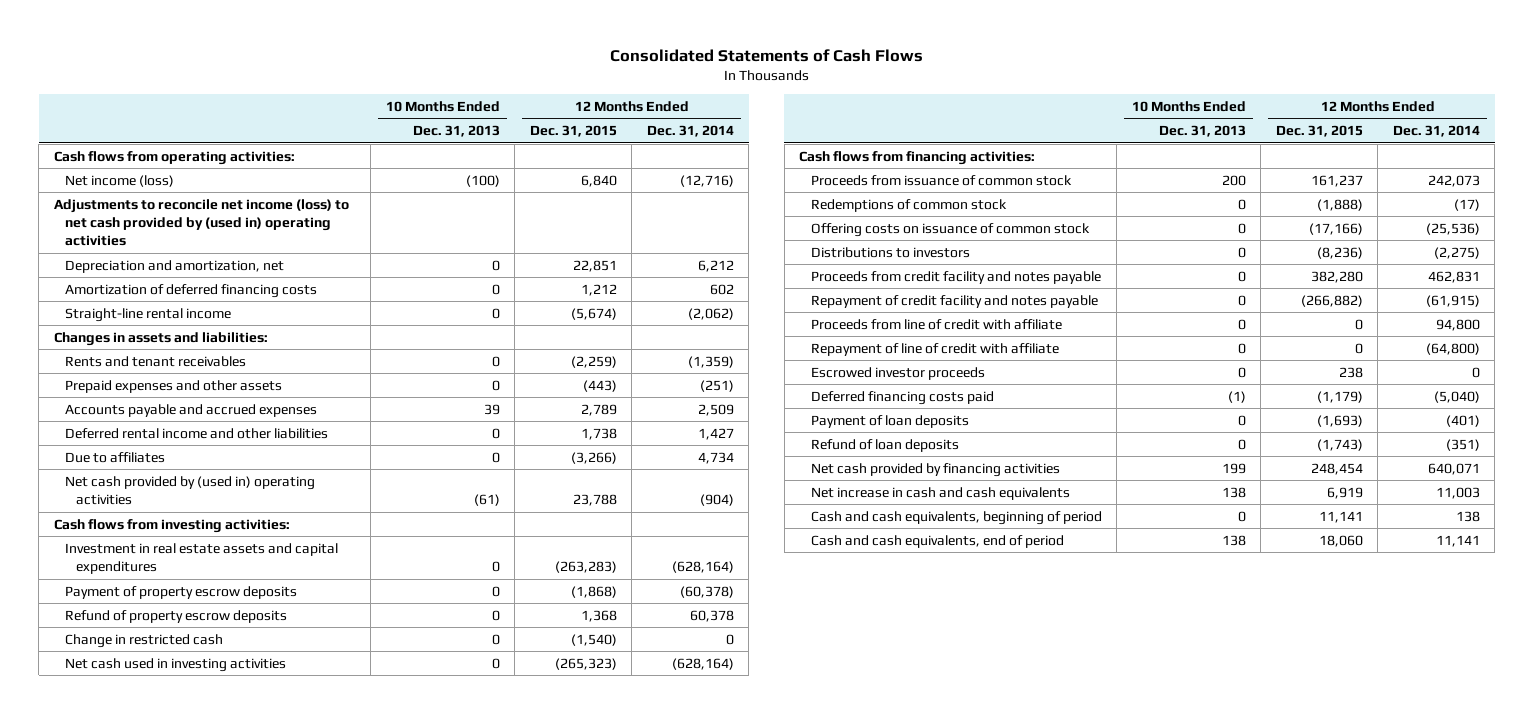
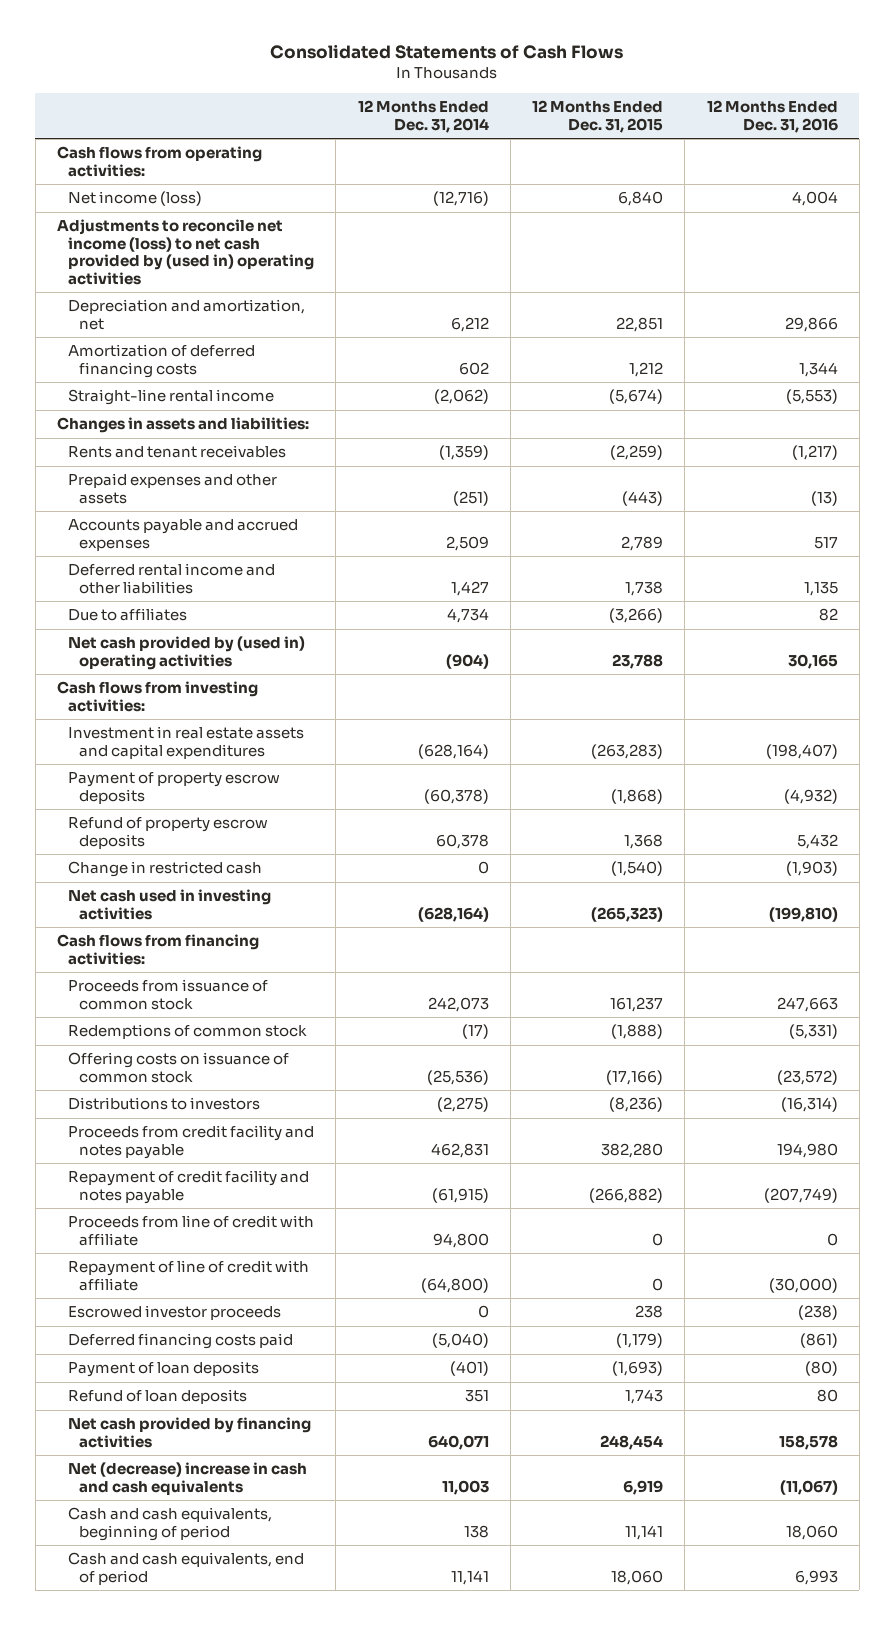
- | 10 Months Ended Dec. 31, 2013 | 12 Months Ended Dec. 31, 2015 | 12 Months Ended Dec. 31, 2014
+ | 12 Months Ended Dec. 31, 2014 | 12 Months Ended Dec. 31, 2015 | 12 Months Ended Dec. 31, 2016
- Refund of loan deposits | 0 | (1,743) | (351)
+ Refund of loan deposits | 351 | 1,743 | 80
- Net increase in cash and cash equivalents | 138 | 6,919 | 11,003
+ Net (decrease) increase in cash and cash equivalents | 11,003 | 6,919 | (11,067)

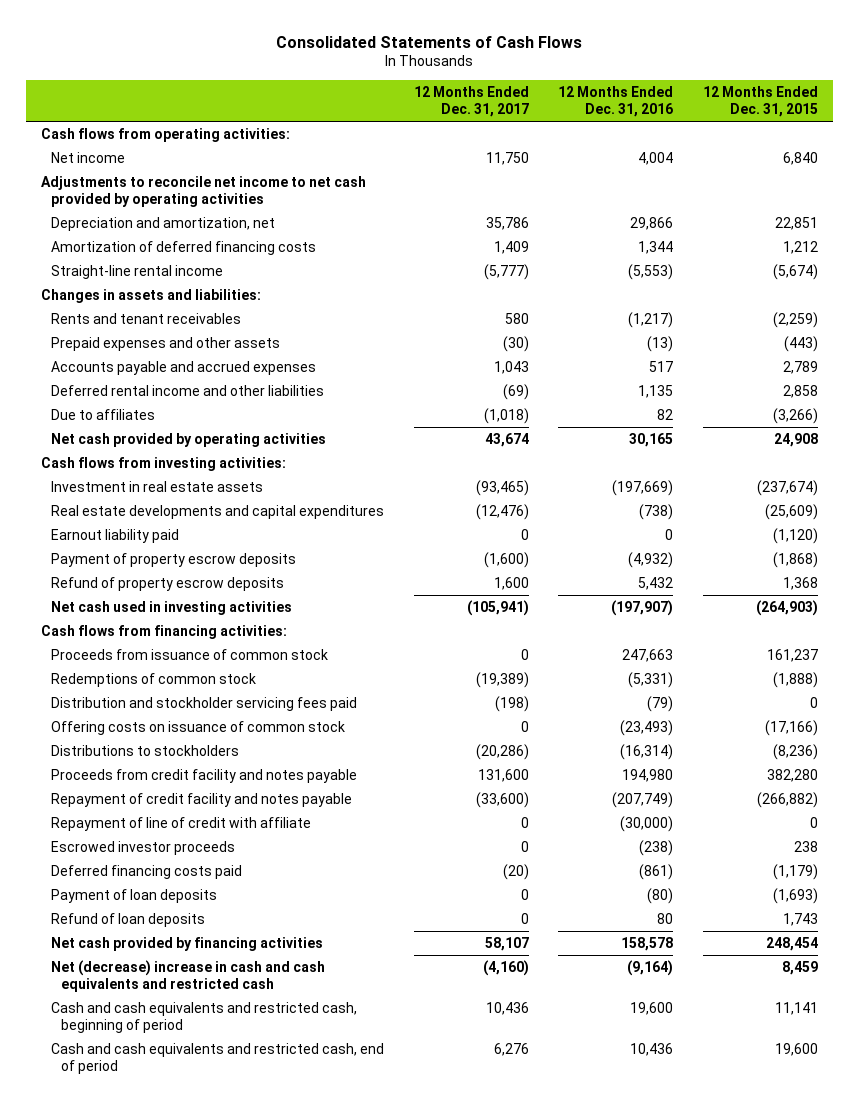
- | 12 Months Ended Dec. 31, 2014 | 12 Months Ended Dec. 31, 2015 | 12 Months Ended Dec. 31, 2016
+ | 12 Months Ended Dec. 31, 2017 | 12 Months Ended Dec. 31, 2016 | 12 Months Ended Dec. 31, 2015
- Net income (loss) | (12,716) | 6,840 | 4,004
- Adjustments to reconcile net income (loss) to net cash provided by (used in) operating activities
+ Net income | 11,750 | 4,004 | 6,840
+ Adjustments to reconcile net income to net cash provided by operating activities
- Deferred rental income and other liabilities | 1,427 | 1,738 | 1,135
+ Deferred rental income and other liabilities | (69) | 1,135 | 2,858
- Net cash provided by (used in) operating activities | (904) | 23,788 | 30,165
+ Net cash provided by operating activities | 43,674 | 30,165 | 24,908
- Investment in real estate assets and capital expenditures | (628,164) | (263,283) | (198,407)
+ Investment in real estate assets | (93,465) | (197,669) | (237,674)
+ Real estate developments and capital expenditures | (12,476) | (738) | (25,609)
+ Earnout liability paid | 0 | 0 | (1,120)
- Change in restricted cash | 0 | (1,540) | (1,903)
- Net cash used in investing activities | (628,164) | (265,323) | (199,810)
+ Net cash used in investing activities | (105,941) | (197,907) | (264,903)
- Offering costs on issuance of common stock | (25,536) | (17,166) | (23,572)
- Distributions to investors | (2,275) | (8,236) | (16,314)
+ Distribution and stockholder servicing fees paid | (198) | (79) | 0
+ Offering costs on issuance of common stock | 0 | (23,493) | (17,166)
+ Distributions to stockholders | (20,286) | (16,314) | (8,236)
- Proceeds from line of credit with affiliate | 94,800 | 0 | 0
- Net (decrease) increase in cash and cash equivalents | 11,003 | 6,919 | (11,067)
- Cash and cash equivalents, beginning of period | 138 | 11,141 | 18,060
- Cash and cash equivalents, end of period | 11,141 | 18,060 | 6,993
+ Net (decrease) increase in cash and cash equivalents and restricted cash | (4,160) | (9,164) | 8,459
+ Cash and cash equivalents and restricted cash, beginning of period | 10,436 | 19,600 | 11,141
+ Cash and cash equivalents and restricted cash, end of period | 6,276 | 10,436 | 19,600

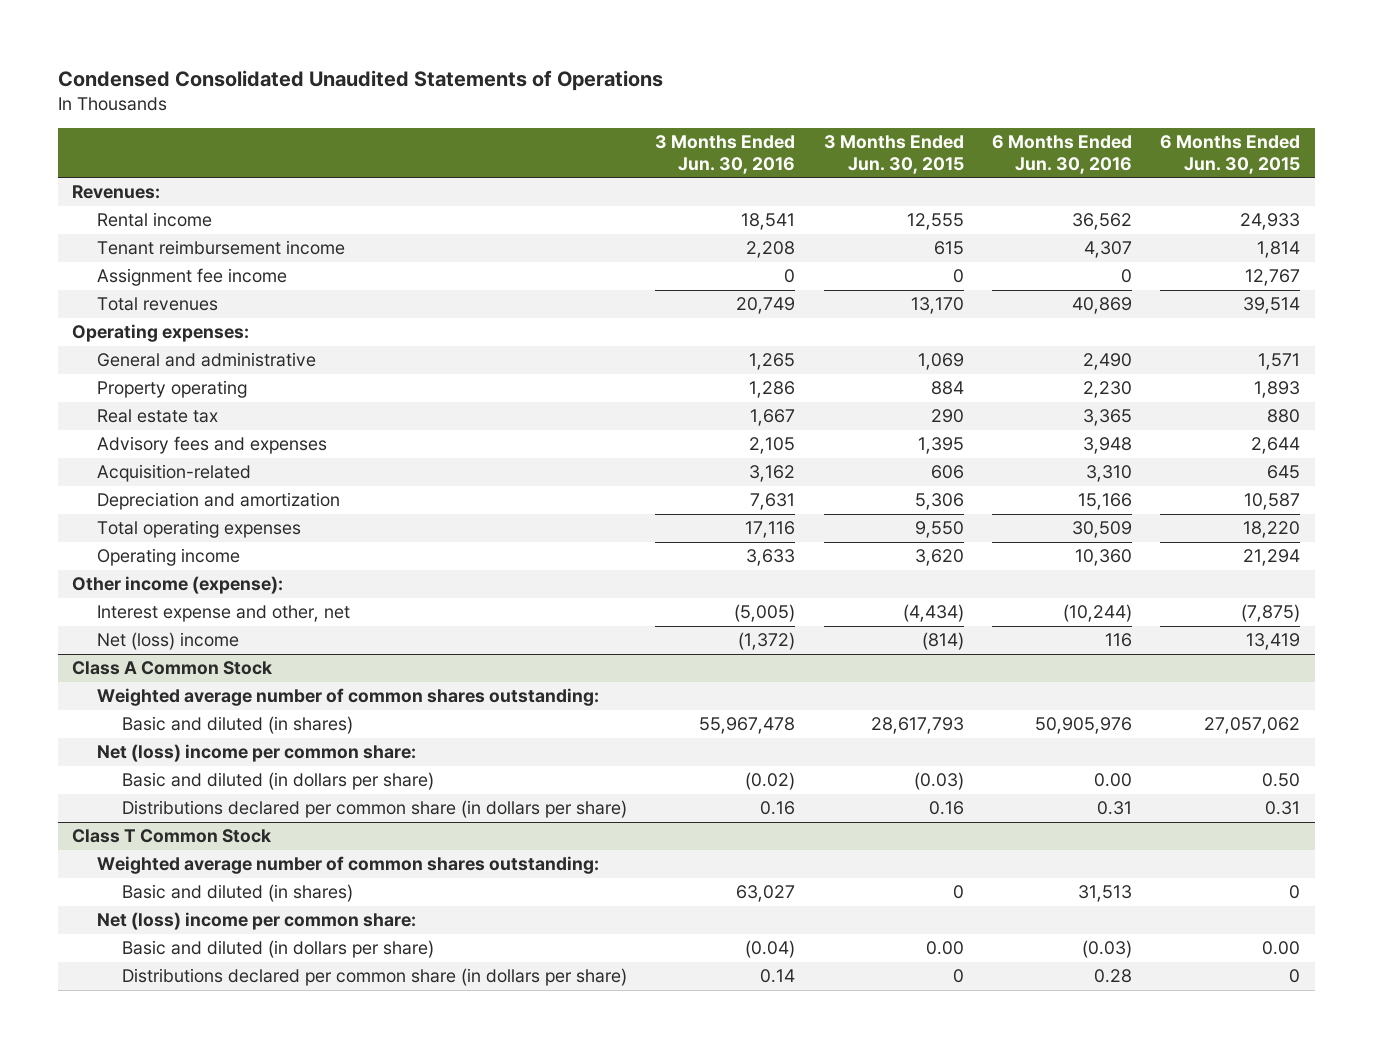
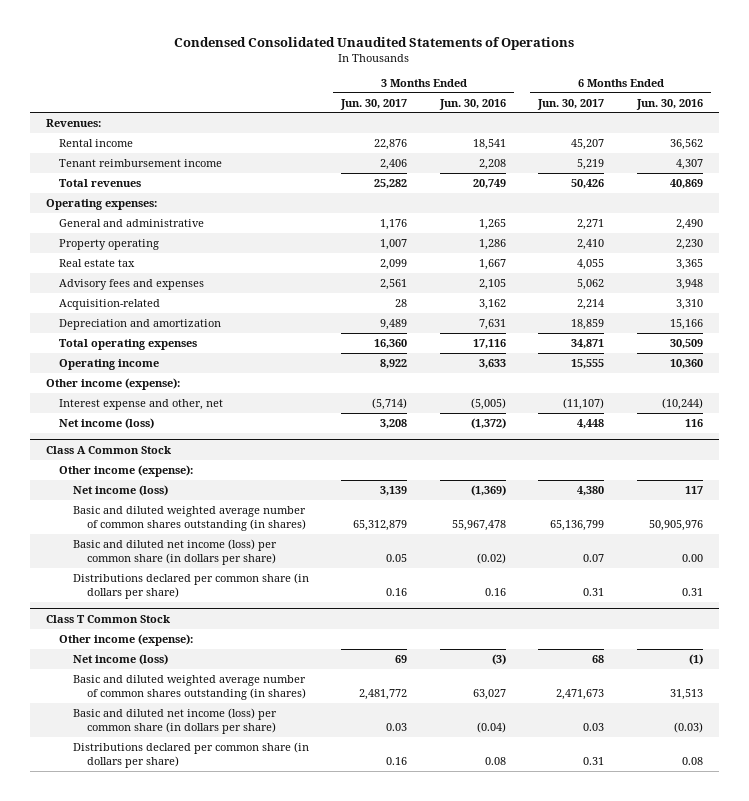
- | 3 Months Ended Jun. 30, 2016 | 3 Months Ended Jun. 30, 2015 | 6 Months Ended Jun. 30, 2016 | 6 Months Ended Jun. 30, 2015
+ | 3 Months Ended Jun. 30, 2017 | 3 Months Ended Jun. 30, 2016 | 6 Months Ended Jun. 30, 2017 | 6 Months Ended Jun. 30, 2016
- Assignment fee income | 0 | 0 | 0 | 12,767
- Net (loss) income | (1,372) | (814) | 116 | 13,419
+ Net income (loss) | 3,208 | (1,372) | 4,448 | 116
@ Class A Common Stock
- Weighted average number of common shares outstanding:
- Basic and diluted (in shares) | 55,967,478 | 28,617,793 | 50,905,976 | 27,057,062
- Net (loss) income per common share:
- Basic and diluted (in dollars per share) | (0.02) | (0.03) | 0.00 | 0.50
+ Other income (expense):
+ Net income (loss) | 3,139 | (1,369) | 4,380 | 117
+ Basic and diluted weighted average number of common shares outstanding (in shares) | 65,312,879 | 55,967,478 | 65,136,799 | 50,905,976
+ Basic and diluted net income (loss) per common share (in dollars per share) | 0.05 | (0.02) | 0.07 | 0.00
@ Class T Common Stock
- Weighted average number of common shares outstanding:
- Basic and diluted (in shares) | 63,027 | 0 | 31,513 | 0
- Net (loss) income per common share:
- Basic and diluted (in dollars per share) | (0.04) | 0.00 | (0.03) | 0.00
- Distributions declared per common share (in dollars per share) | 0.14 | 0 | 0.28 | 0
+ Other income (expense):
+ Net income (loss) | 69 | (3) | 68 | (1)
+ Basic and diluted weighted average number of common shares outstanding (in shares) | 2,481,772 | 63,027 | 2,471,673 | 31,513
+ Basic and diluted net income (loss) per common share (in dollars per share) | 0.03 | (0.04) | 0.03 | (0.03)
+ Distributions declared per common share (in dollars per share) | 0.16 | 0.08 | 0.31 | 0.08

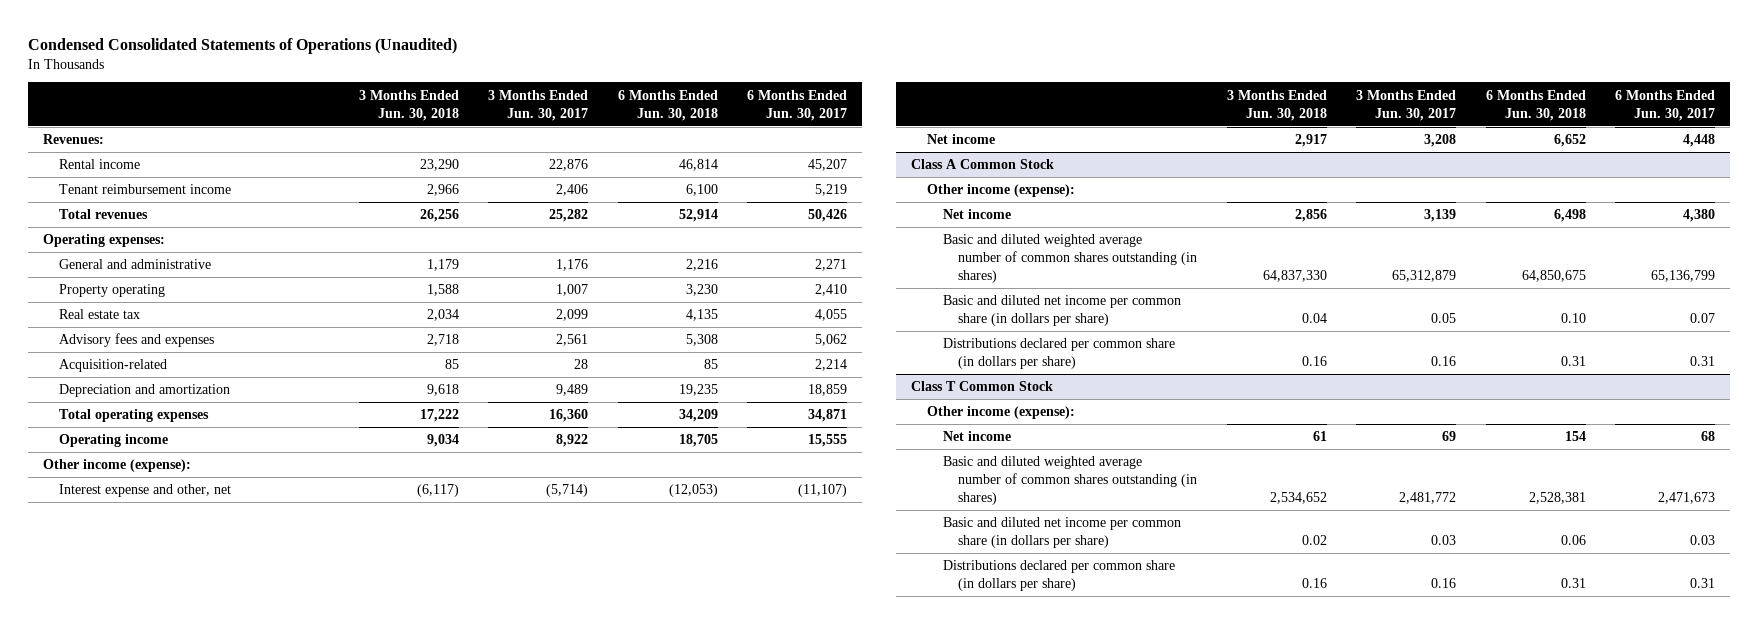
- Condensed Consolidated Unaudited Statements of Operations
+ Condensed Consolidated Statements of Operations (Unaudited)
- | 3 Months Ended Jun. 30, 2017 | 3 Months Ended Jun. 30, 2016 | 6 Months Ended Jun. 30, 2017 | 6 Months Ended Jun. 30, 2016
+ | 3 Months Ended Jun. 30, 2018 | 3 Months Ended Jun. 30, 2017 | 6 Months Ended Jun. 30, 2018 | 6 Months Ended Jun. 30, 2017
- Net income (loss) | 3,208 | (1,372) | 4,448 | 116
+ Net income | 2,917 | 3,208 | 6,652 | 4,448
@ Class A Common Stock
- Net income (loss) | 3,139 | (1,369) | 4,380 | 117
+ Net income | 2,856 | 3,139 | 6,498 | 4,380
- Basic and diluted net income (loss) per common share (in dollars per share) | 0.05 | (0.02) | 0.07 | 0.00
+ Basic and diluted net income per common share (in dollars per share) | 0.04 | 0.05 | 0.10 | 0.07
@ Class T Common Stock
- Net income (loss) | 69 | (3) | 68 | (1)
+ Net income | 61 | 69 | 154 | 68
- Basic and diluted net income (loss) per common share (in dollars per share) | 0.03 | (0.04) | 0.03 | (0.03)
+ Basic and diluted net income per common share (in dollars per share) | 0.02 | 0.03 | 0.06 | 0.03

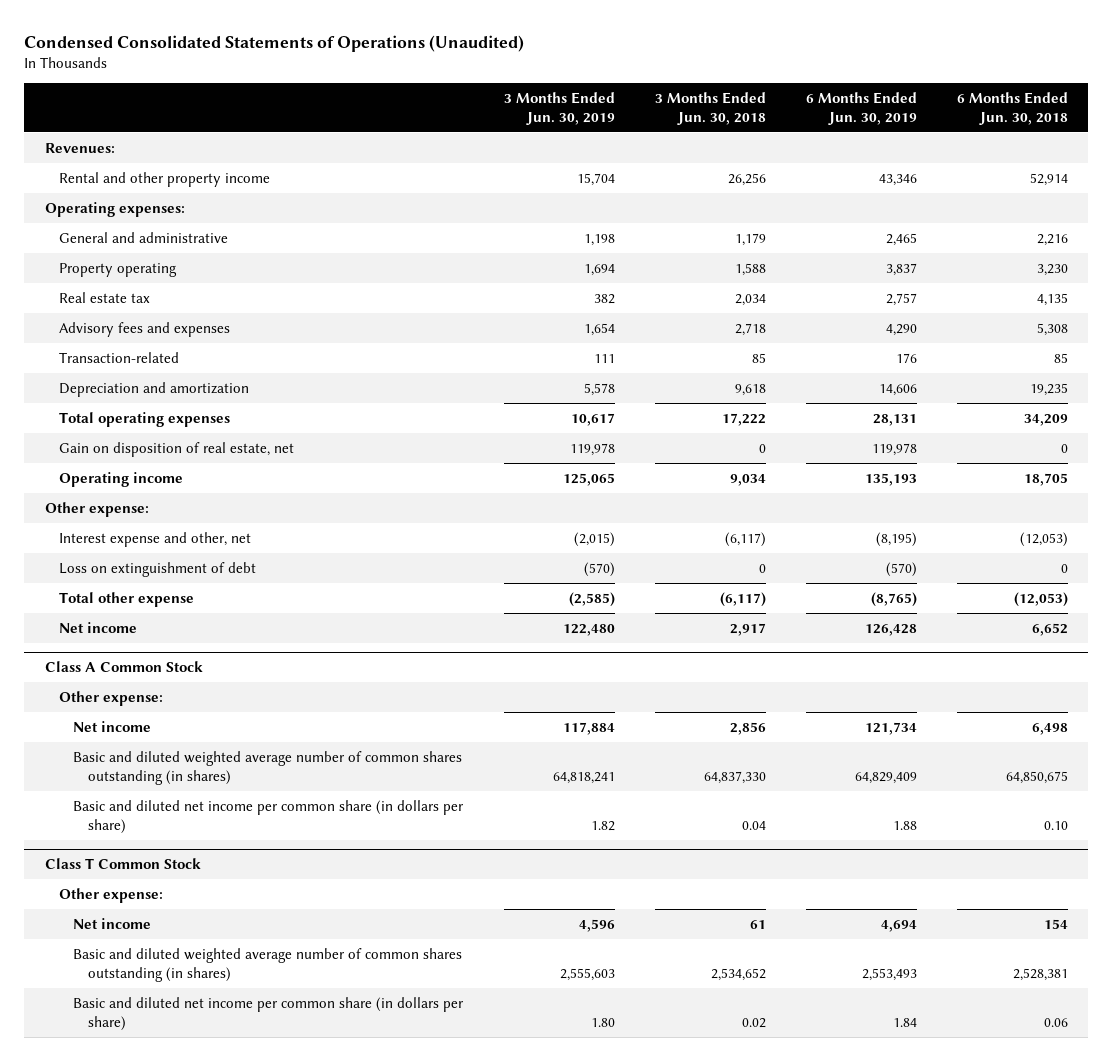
- | 3 Months Ended Jun. 30, 2018 | 3 Months Ended Jun. 30, 2017 | 6 Months Ended Jun. 30, 2018 | 6 Months Ended Jun. 30, 2017
+ | 3 Months Ended Jun. 30, 2019 | 3 Months Ended Jun. 30, 2018 | 6 Months Ended Jun. 30, 2019 | 6 Months Ended Jun. 30, 2018
- Rental income | 23,290 | 22,876 | 46,814 | 45,207
- Tenant reimbursement income | 2,966 | 2,406 | 6,100 | 5,219
- Total revenues | 26,256 | 25,282 | 52,914 | 50,426
+ Rental and other property income | 15,704 | 26,256 | 43,346 | 52,914
- Acquisition-related | 85 | 28 | 85 | 2,214
+ Transaction-related | 111 | 85 | 176 | 85
+ Gain on disposition of real estate, net | 119,978 | 0 | 119,978 | 0
- Other income (expense):
+ Other expense:
+ Loss on extinguishment of debt | (570) | 0 | (570) | 0
+ Total other expense | (2,585) | (6,117) | (8,765) | (12,053)
@ Class A Common Stock
- Other income (expense):
+ Other expense:
- Distributions declared per common share (in dollars per share) | 0.16 | 0.16 | 0.31 | 0.31
@ Class T Common Stock
- Other income (expense):
+ Other expense:
- Distributions declared per common share (in dollars per share) | 0.16 | 0.16 | 0.31 | 0.31

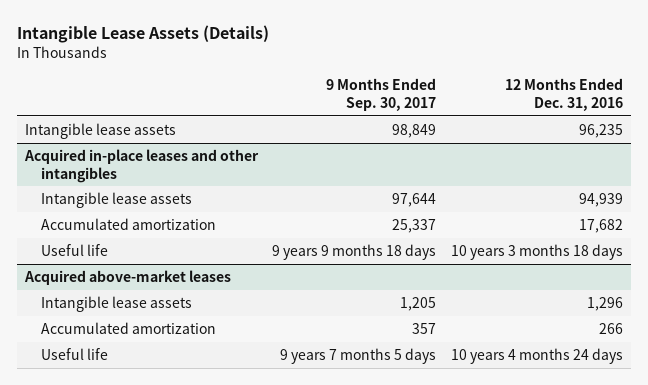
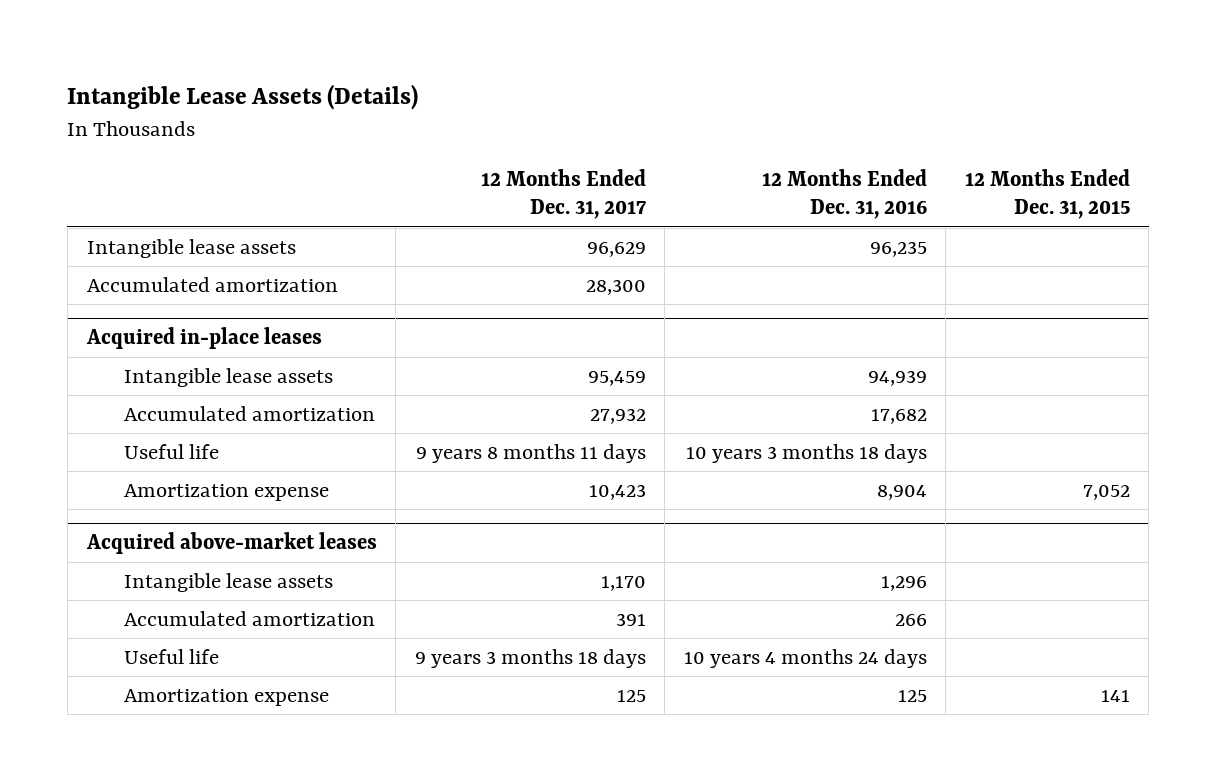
- | 9 Months Ended Sep. 30, 2017 | 12 Months Ended Dec. 31, 2016
+ | 12 Months Ended Dec. 31, 2017 | 12 Months Ended Dec. 31, 2016 | 12 Months Ended Dec. 31, 2015
- Acquired in-place leases and other intangibles
+ Accumulated amortization | 28,300 | |
+ Acquired in-place leases
+ Amortization expense | 10,423 | 8,904 | 7,052
@ Acquired above-market leases
+ Amortization expense | 125 | 125 | 141

